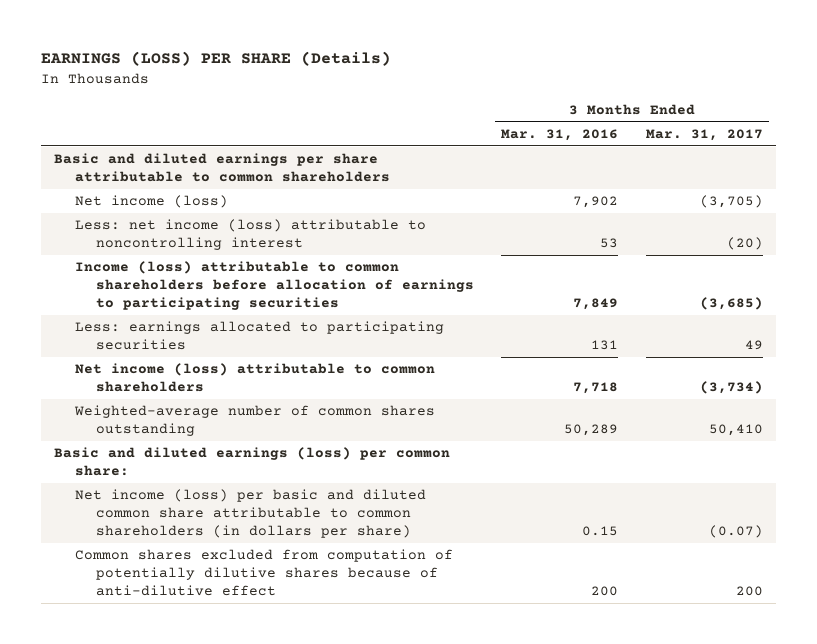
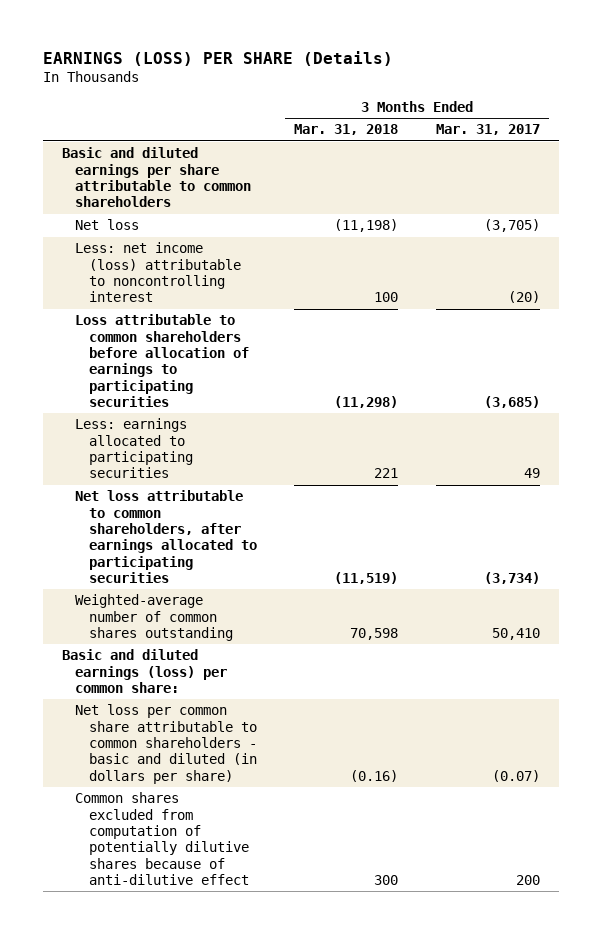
- | 3 Months Ended Mar. 31, 2016 | 3 Months Ended Mar. 31, 2017
+ | 3 Months Ended Mar. 31, 2018 | 3 Months Ended Mar. 31, 2017
- Net income (loss) | 7,902 | (3,705)
+ Net loss | (11,198) | (3,705)
- Income (loss) attributable to common shareholders before allocation of earnings to participating securities | 7,849 | (3,685)
+ Loss attributable to common shareholders before allocation of earnings to participating securities | (11,298) | (3,685)
- Net income (loss) attributable to common shareholders | 7,718 | (3,734)
+ Net loss attributable to common shareholders, after earnings allocated to participating securities | (11,519) | (3,734)
- Net income (loss) per basic and diluted common share attributable to common shareholders (in dollars per share) | 0.15 | (0.07)
+ Net loss per common share attributable to common shareholders - basic and diluted (in dollars per share) | (0.16) | (0.07)

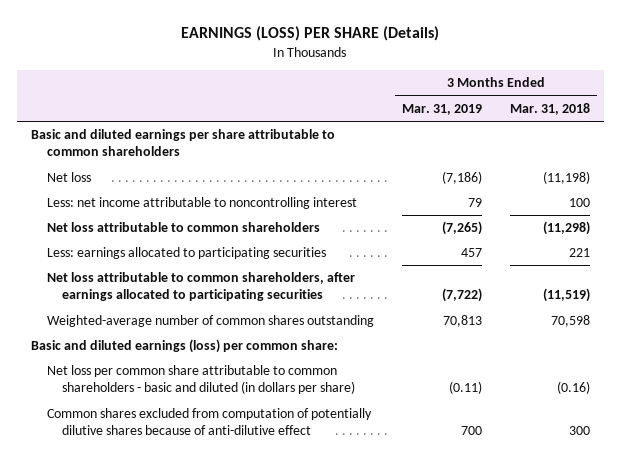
- | 3 Months Ended Mar. 31, 2018 | 3 Months Ended Mar. 31, 2017
+ | 3 Months Ended Mar. 31, 2019 | 3 Months Ended Mar. 31, 2018
- Less: net income (loss) attributable to noncontrolling interest | 100 | (20)
- Loss attributable to common shareholders before allocation of earnings to participating securities | (11,298) | (3,685)
+ Less: net income attributable to noncontrolling interest | 79 | 100
+ Net loss attributable to common shareholders | (7,265) | (11,298)

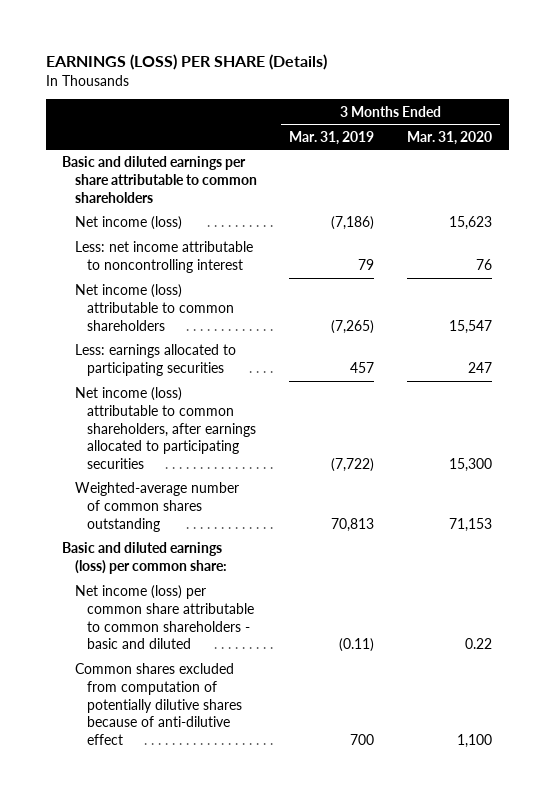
- | 3 Months Ended Mar. 31, 2019 | 3 Months Ended Mar. 31, 2018
+ | 3 Months Ended Mar. 31, 2019 | 3 Months Ended Mar. 31, 2020
- Net loss | (7,186) | (11,198)
+ Net income (loss) | (7,186) | 15,623
- Net loss attributable to common shareholders | (7,265) | (11,298)
+ Net income (loss) attributable to common shareholders | (7,265) | 15,547
- Net loss attributable to common shareholders, after earnings allocated to participating securities | (7,722) | (11,519)
+ Net income (loss) attributable to common shareholders, after earnings allocated to participating securities | (7,722) | 15,300
- Net loss per common share attributable to common shareholders - basic and diluted (in dollars per share) | (0.11) | (0.16)
+ Net income (loss) per common share attributable to common shareholders - basic and diluted | (0.11) | 0.22

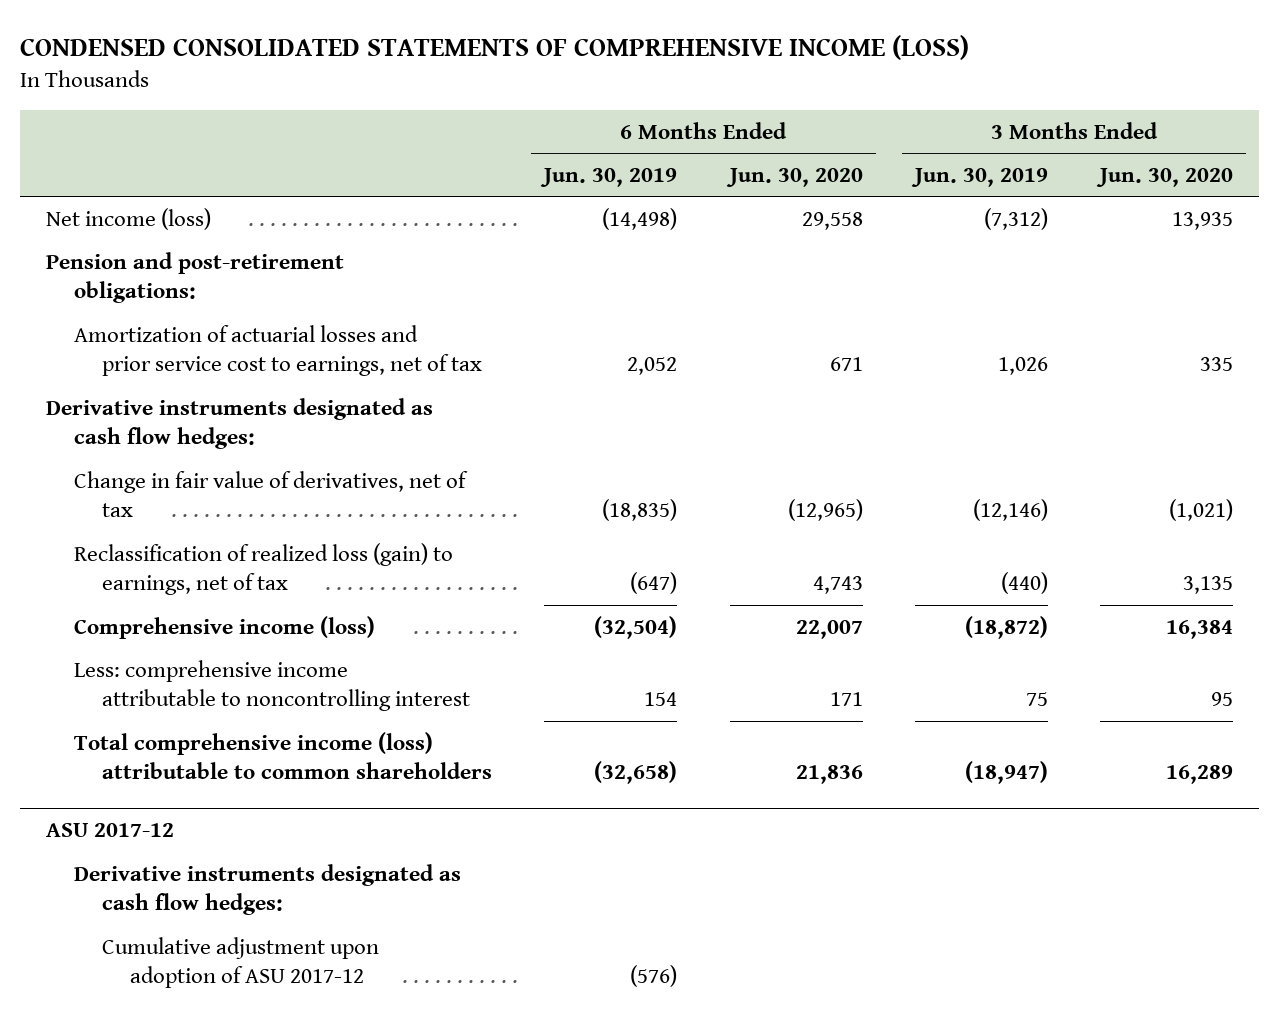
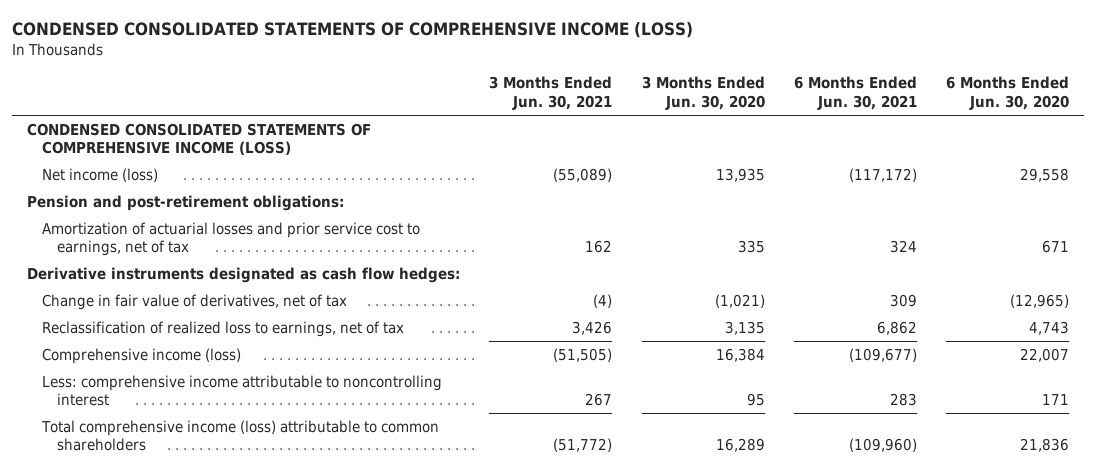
- | 6 Months Ended Jun. 30, 2019 | 6 Months Ended Jun. 30, 2020 | 3 Months Ended Jun. 30, 2019 | 3 Months Ended Jun. 30, 2020
+ | 3 Months Ended Jun. 30, 2021 | 3 Months Ended Jun. 30, 2020 | 6 Months Ended Jun. 30, 2021 | 6 Months Ended Jun. 30, 2020
+ CONDENSED CONSOLIDATED STATEMENTS OF COMPREHENSIVE INCOME (LOSS)
- Reclassification of realized loss (gain) to earnings, net of tax | (647) | 4,743 | (440) | 3,135
+ Reclassification of realized loss to earnings, net of tax | 3,426 | 3,135 | 6,862 | 4,743
- ASU 2017-12
- Derivative instruments designated as cash flow hedges:
- Cumulative adjustment upon adoption of ASU 2017-12 | (576) | | |

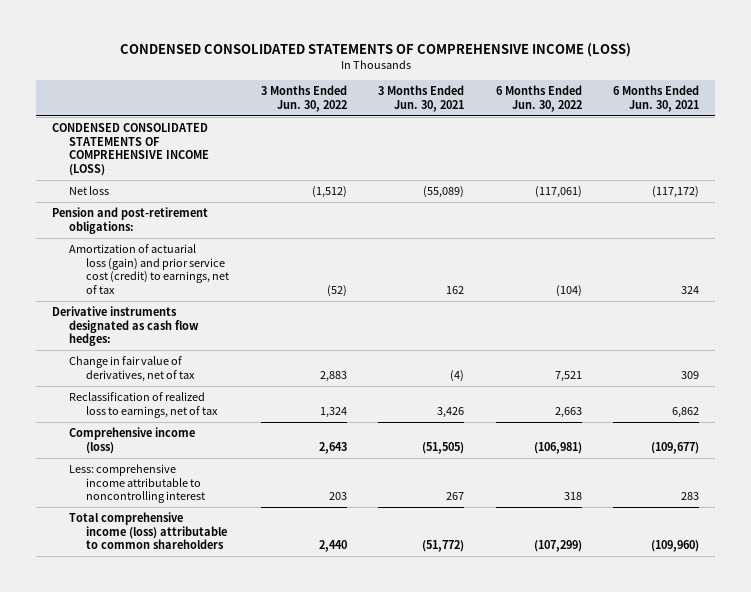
- | 3 Months Ended Jun. 30, 2021 | 3 Months Ended Jun. 30, 2020 | 6 Months Ended Jun. 30, 2021 | 6 Months Ended Jun. 30, 2020
+ | 3 Months Ended Jun. 30, 2022 | 3 Months Ended Jun. 30, 2021 | 6 Months Ended Jun. 30, 2022 | 6 Months Ended Jun. 30, 2021
- Net income (loss) | (55,089) | 13,935 | (117,172) | 29,558
+ Net loss | (1,512) | (55,089) | (117,061) | (117,172)
- Amortization of actuarial losses and prior service cost to earnings, net of tax | 162 | 335 | 324 | 671
+ Amortization of actuarial loss (gain) and prior service cost (credit) to earnings, net of tax | (52) | 162 | (104) | 324

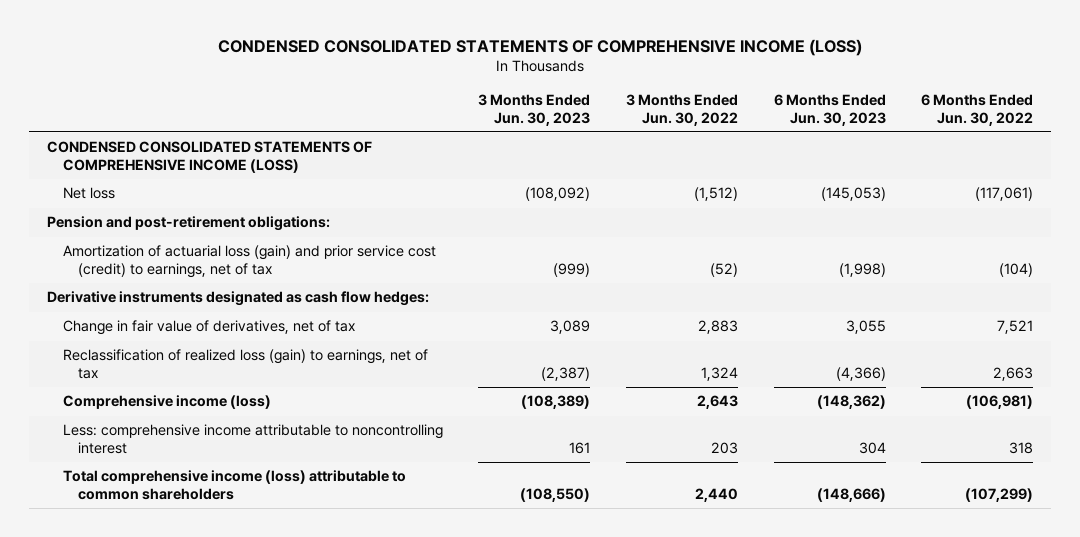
- | 3 Months Ended Jun. 30, 2022 | 3 Months Ended Jun. 30, 2021 | 6 Months Ended Jun. 30, 2022 | 6 Months Ended Jun. 30, 2021
+ | 3 Months Ended Jun. 30, 2023 | 3 Months Ended Jun. 30, 2022 | 6 Months Ended Jun. 30, 2023 | 6 Months Ended Jun. 30, 2022
- Reclassification of realized loss to earnings, net of tax | 1,324 | 3,426 | 2,663 | 6,862
+ Reclassification of realized loss (gain) to earnings, net of tax | (2,387) | 1,324 | (4,366) | 2,663

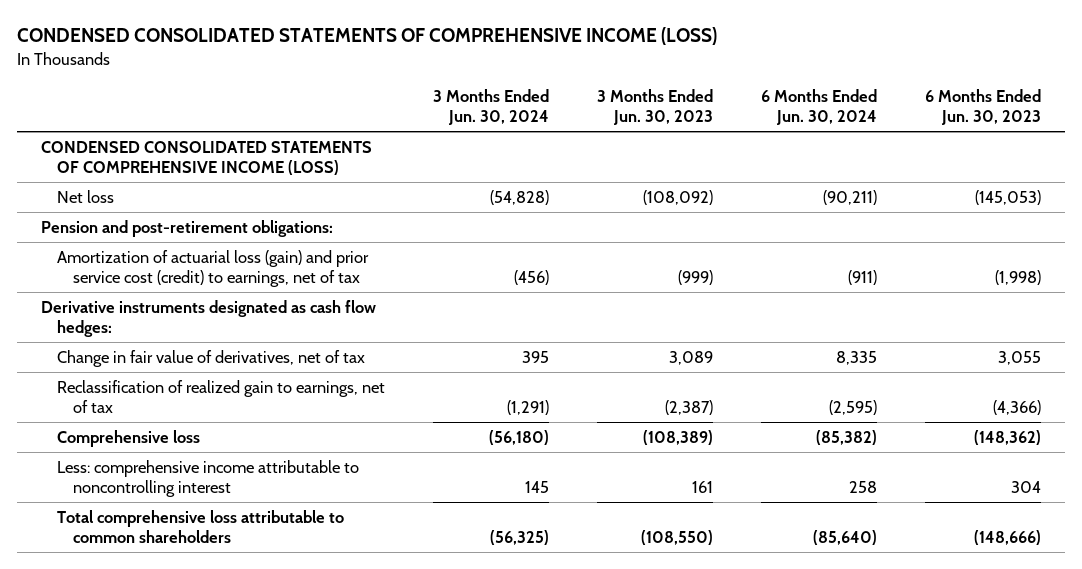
- | 3 Months Ended Jun. 30, 2023 | 3 Months Ended Jun. 30, 2022 | 6 Months Ended Jun. 30, 2023 | 6 Months Ended Jun. 30, 2022
+ | 3 Months Ended Jun. 30, 2024 | 3 Months Ended Jun. 30, 2023 | 6 Months Ended Jun. 30, 2024 | 6 Months Ended Jun. 30, 2023
- Reclassification of realized loss (gain) to earnings, net of tax | (2,387) | 1,324 | (4,366) | 2,663
- Comprehensive income (loss) | (108,389) | 2,643 | (148,362) | (106,981)
+ Reclassification of realized gain to earnings, net of tax | (1,291) | (2,387) | (2,595) | (4,366)
+ Comprehensive loss | (56,180) | (108,389) | (85,382) | (148,362)
- Total comprehensive income (loss) attributable to common shareholders | (108,550) | 2,440 | (148,666) | (107,299)
+ Total comprehensive loss attributable to common shareholders | (56,325) | (108,550) | (85,640) | (148,666)

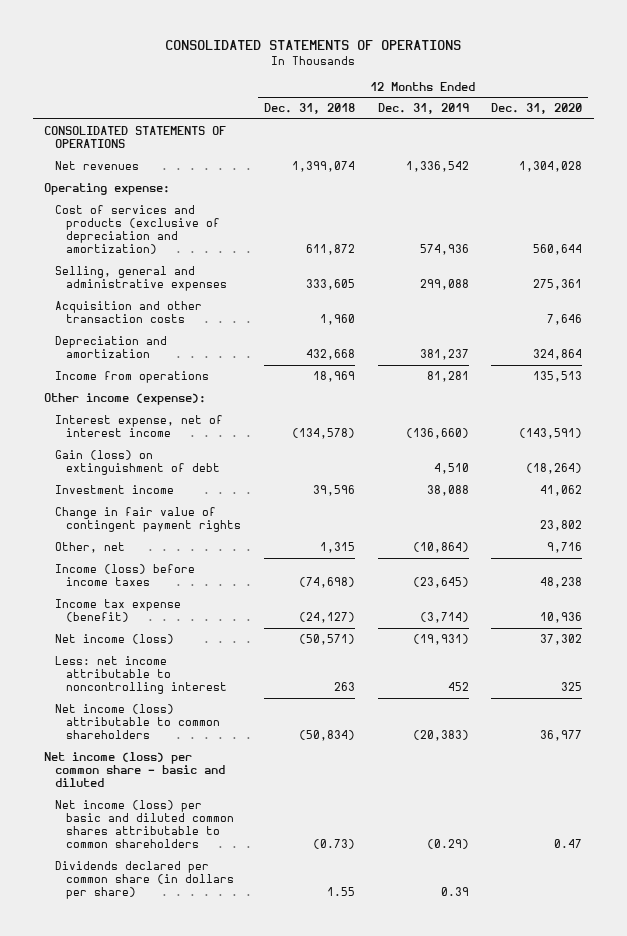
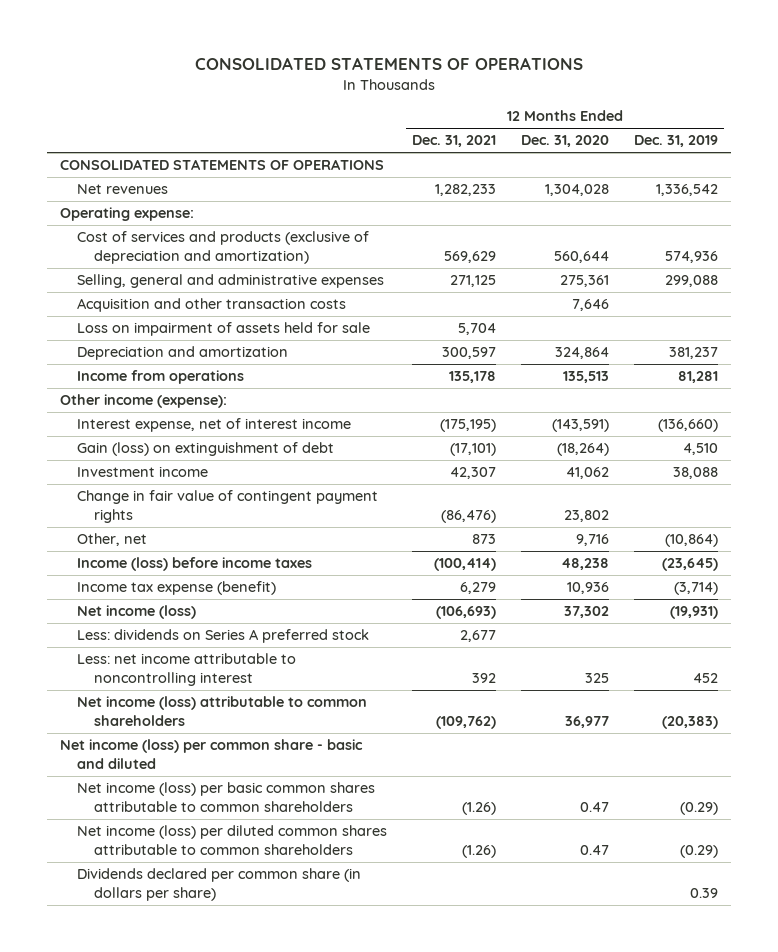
- | 12 Months Ended Dec. 31, 2018 | 12 Months Ended Dec. 31, 2019 | 12 Months Ended Dec. 31, 2020
+ | 12 Months Ended Dec. 31, 2021 | 12 Months Ended Dec. 31, 2020 | 12 Months Ended Dec. 31, 2019
+ Loss on impairment of assets held for sale | 5,704 | |
+ Less: dividends on Series A preferred stock | 2,677 | |
- Net income (loss) per basic and diluted common shares attributable to common shareholders | (0.73) | (0.29) | 0.47
+ Net income (loss) per basic common shares attributable to common shareholders | (1.26) | 0.47 | (0.29)
+ Net income (loss) per diluted common shares attributable to common shareholders | (1.26) | 0.47 | (0.29)

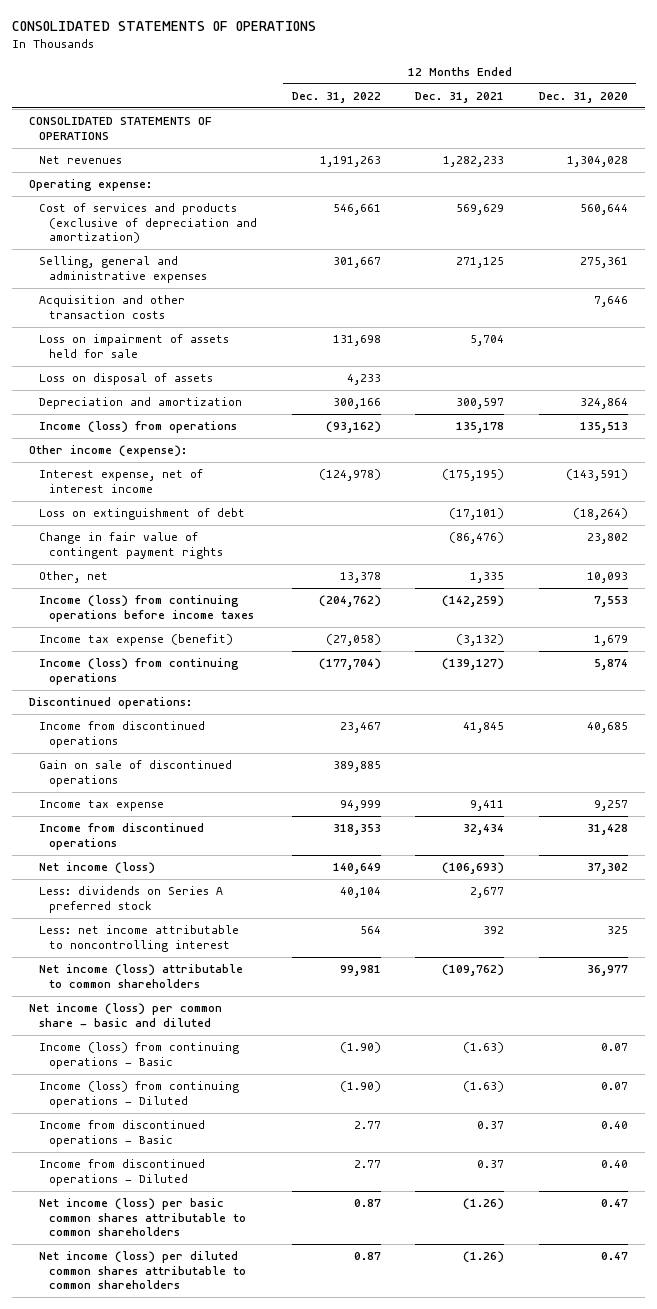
- | 12 Months Ended Dec. 31, 2021 | 12 Months Ended Dec. 31, 2020 | 12 Months Ended Dec. 31, 2019
+ | 12 Months Ended Dec. 31, 2022 | 12 Months Ended Dec. 31, 2021 | 12 Months Ended Dec. 31, 2020
+ Loss on disposal of assets | 4,233 | |
- Income from operations | 135,178 | 135,513 | 81,281
+ Income (loss) from operations | (93,162) | 135,178 | 135,513
- Gain (loss) on extinguishment of debt | (17,101) | (18,264) | 4,510
- Investment income | 42,307 | 41,062 | 38,088
+ Loss on extinguishment of debt | | (17,101) | (18,264)
- Other, net | 873 | 9,716 | (10,864)
- Income (loss) before income taxes | (100,414) | 48,238 | (23,645)
- Income tax expense (benefit) | 6,279 | 10,936 | (3,714)
+ Other, net | 13,378 | 1,335 | 10,093
+ Income (loss) from continuing operations before income taxes | (204,762) | (142,259) | 7,553
+ Income tax expense (benefit) | (27,058) | (3,132) | 1,679
+ Income (loss) from continuing operations | (177,704) | (139,127) | 5,874
+ Discontinued operations:
+ Income from discontinued operations | 23,467 | 41,845 | 40,685
+ Gain on sale of discontinued operations | 389,885 | |
+ Income tax expense | 94,999 | 9,411 | 9,257
+ Income from discontinued operations | 318,353 | 32,434 | 31,428
+ Income (loss) from continuing operations - Basic | (1.90) | (1.63) | 0.07
+ Income (loss) from continuing operations - Diluted | (1.90) | (1.63) | 0.07
+ Income from discontinued operations - Basic | 2.77 | 0.37 | 0.40
+ Income from discontinued operations - Diluted | 2.77 | 0.37 | 0.40
- Dividends declared per common share (in dollars per share) | | | 0.39

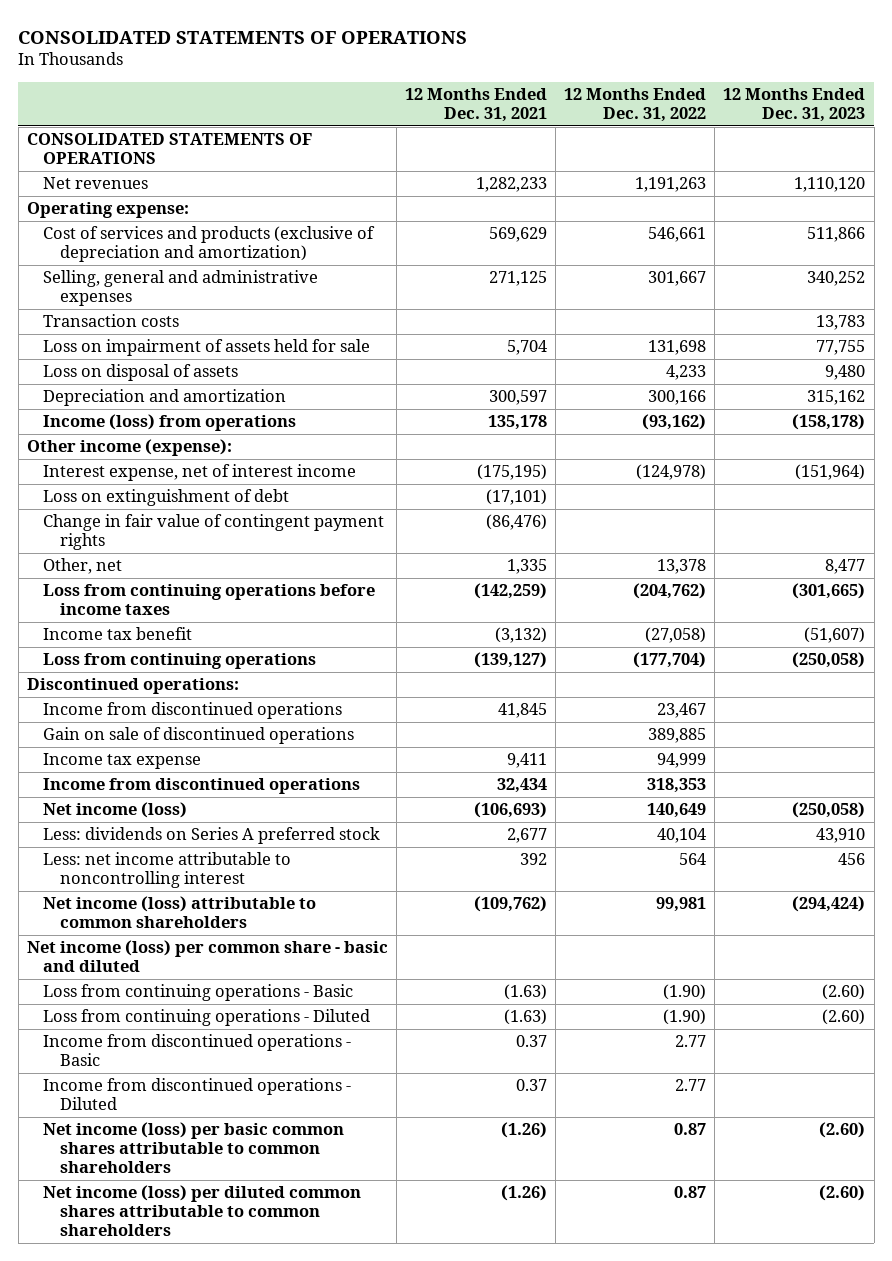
- | 12 Months Ended Dec. 31, 2022 | 12 Months Ended Dec. 31, 2021 | 12 Months Ended Dec. 31, 2020
+ | 12 Months Ended Dec. 31, 2021 | 12 Months Ended Dec. 31, 2022 | 12 Months Ended Dec. 31, 2023
- Acquisition and other transaction costs | | | 7,646
+ Transaction costs | | | 13,783
- Income (loss) from continuing operations before income taxes | (204,762) | (142,259) | 7,553
- Income tax expense (benefit) | (27,058) | (3,132) | 1,679
- Income (loss) from continuing operations | (177,704) | (139,127) | 5,874
+ Loss from continuing operations before income taxes | (142,259) | (204,762) | (301,665)
+ Income tax benefit | (3,132) | (27,058) | (51,607)
+ Loss from continuing operations | (139,127) | (177,704) | (250,058)
- Income (loss) from continuing operations - Basic | (1.90) | (1.63) | 0.07
- Income (loss) from continuing operations - Diluted | (1.90) | (1.63) | 0.07
+ Loss from continuing operations - Basic | (1.63) | (1.90) | (2.60)
+ Loss from continuing operations - Diluted | (1.63) | (1.90) | (2.60)

